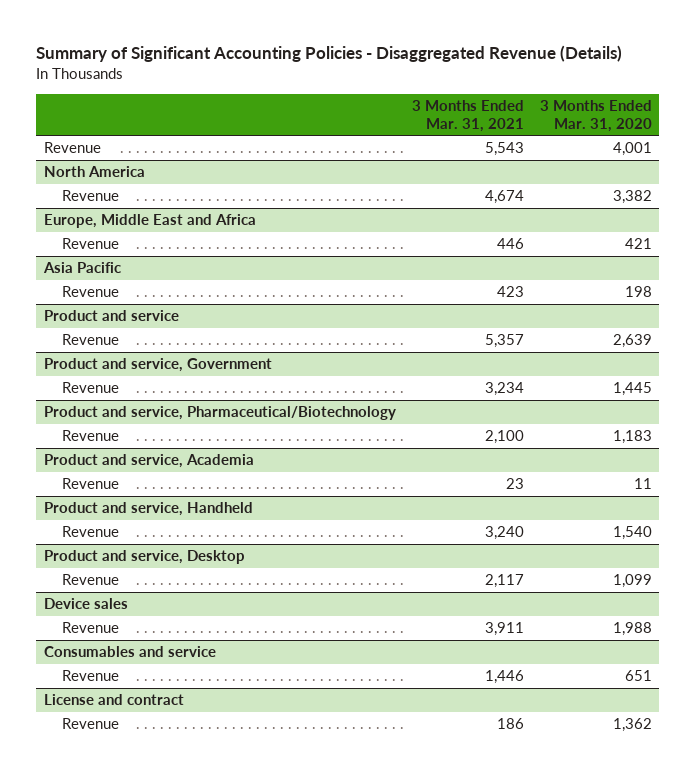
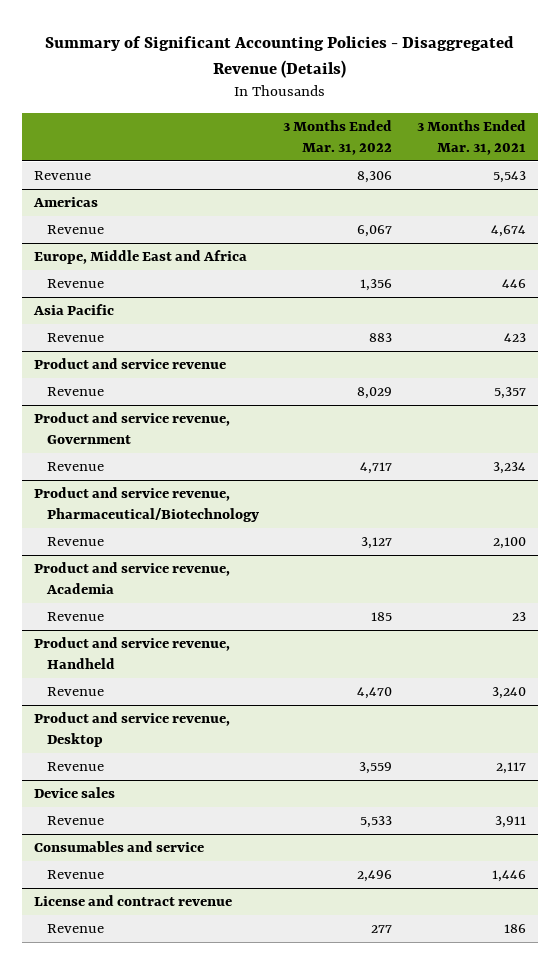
- | 3 Months Ended Mar. 31, 2021 | 3 Months Ended Mar. 31, 2020
+ | 3 Months Ended Mar. 31, 2022 | 3 Months Ended Mar. 31, 2021
- North America
+ Americas
- Product and service
+ Product and service revenue
- Product and service, Government
+ Product and service revenue, Government
- Product and service, Pharmaceutical/Biotechnology
+ Product and service revenue, Pharmaceutical/Biotechnology
- Product and service, Academia
+ Product and service revenue, Academia
- Product and service, Handheld
+ Product and service revenue, Handheld
- Product and service, Desktop
+ Product and service revenue, Desktop
- License and contract
+ License and contract revenue

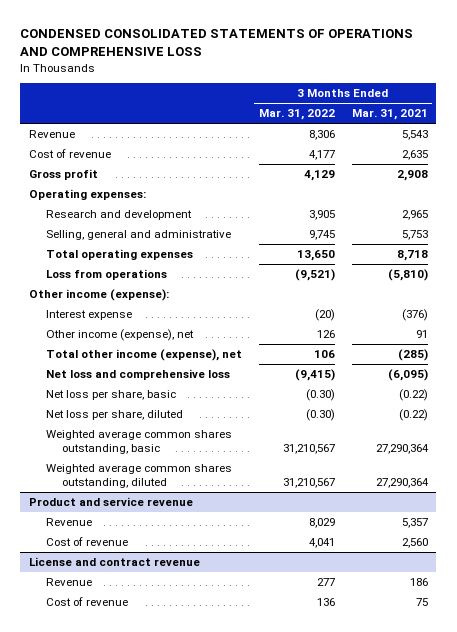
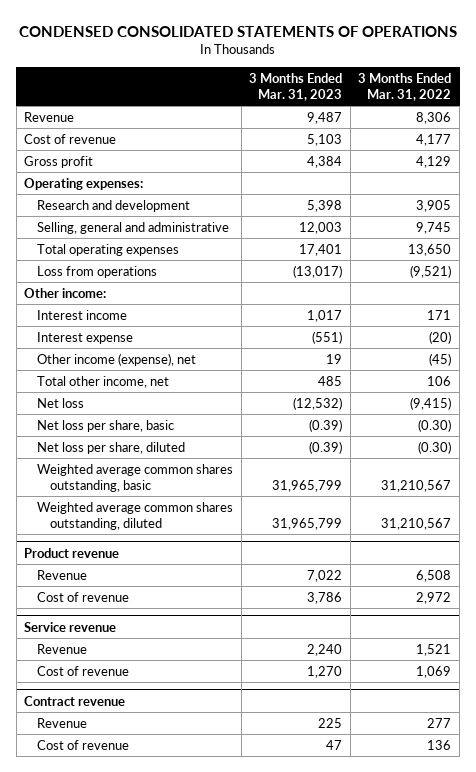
- CONDENSED CONSOLIDATED STATEMENTS OF OPERATIONS AND COMPREHENSIVE LOSS
+ CONDENSED CONSOLIDATED STATEMENTS OF OPERATIONS
- | 3 Months Ended Mar. 31, 2022 | 3 Months Ended Mar. 31, 2021
+ | 3 Months Ended Mar. 31, 2023 | 3 Months Ended Mar. 31, 2022
- Other income (expense):
+ Other income:
+ Interest income | 1,017 | 171
- Other income (expense), net | 126 | 91
- Total other income (expense), net | 106 | (285)
- Net loss and comprehensive loss | (9,415) | (6,095)
+ Other income (expense), net | 19 | (45)
+ Total other income, net | 485 | 106
+ Net loss | (12,532) | (9,415)
- Product and service revenue
- Revenue | 8,029 | 5,357
- Cost of revenue | 4,041 | 2,560
- License and contract revenue
+ Product revenue
+ Revenue | 7,022 | 6,508
+ Cost of revenue | 3,786 | 2,972
+ Service revenue
+ Revenue | 2,240 | 1,521
+ Cost of revenue | 1,270 | 1,069
+ Contract revenue

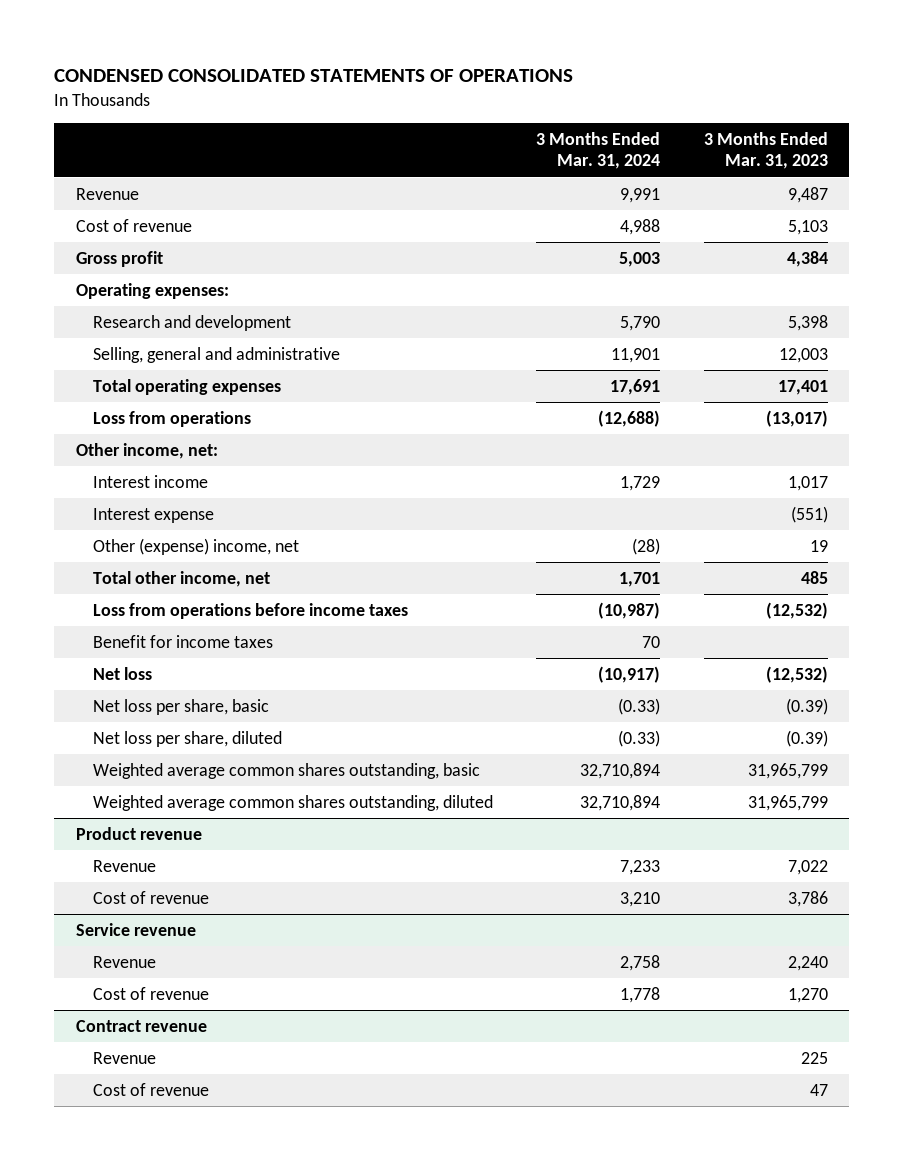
- | 3 Months Ended Mar. 31, 2023 | 3 Months Ended Mar. 31, 2022
+ | 3 Months Ended Mar. 31, 2024 | 3 Months Ended Mar. 31, 2023
- Other income:
+ Other income, net:
- Other income (expense), net | 19 | (45)
+ Other (expense) income, net | (28) | 19
+ Loss from operations before income taxes | (10,987) | (12,532)
+ Benefit for income taxes | 70 |

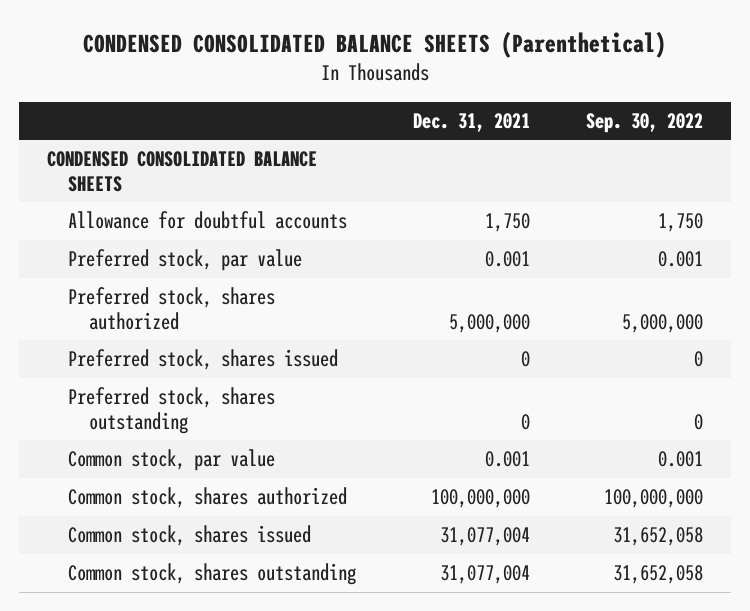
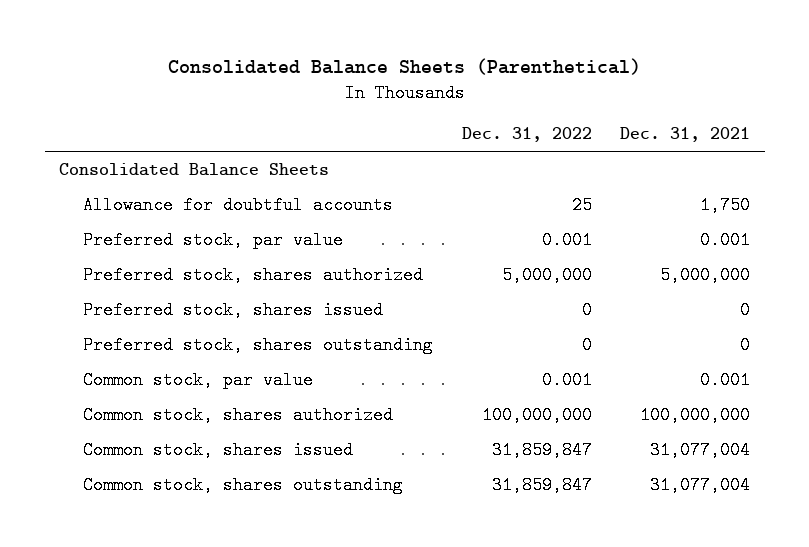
- CONDENSED CONSOLIDATED BALANCE SHEETS (Parenthetical)
+ Consolidated Balance Sheets (Parenthetical)
- | Dec. 31, 2021 | Sep. 30, 2022
+ | Dec. 31, 2022 | Dec. 31, 2021
- CONDENSED CONSOLIDATED BALANCE SHEETS
+ Consolidated Balance Sheets

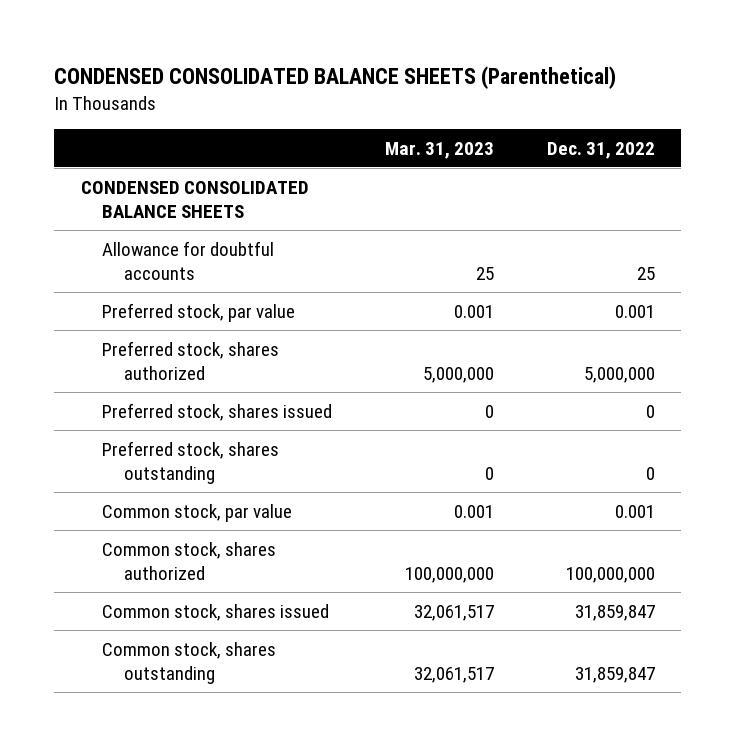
- Consolidated Balance Sheets (Parenthetical)
+ CONDENSED CONSOLIDATED BALANCE SHEETS (Parenthetical)
- | Dec. 31, 2022 | Dec. 31, 2021
+ | Mar. 31, 2023 | Dec. 31, 2022
- Consolidated Balance Sheets
+ CONDENSED CONSOLIDATED BALANCE SHEETS

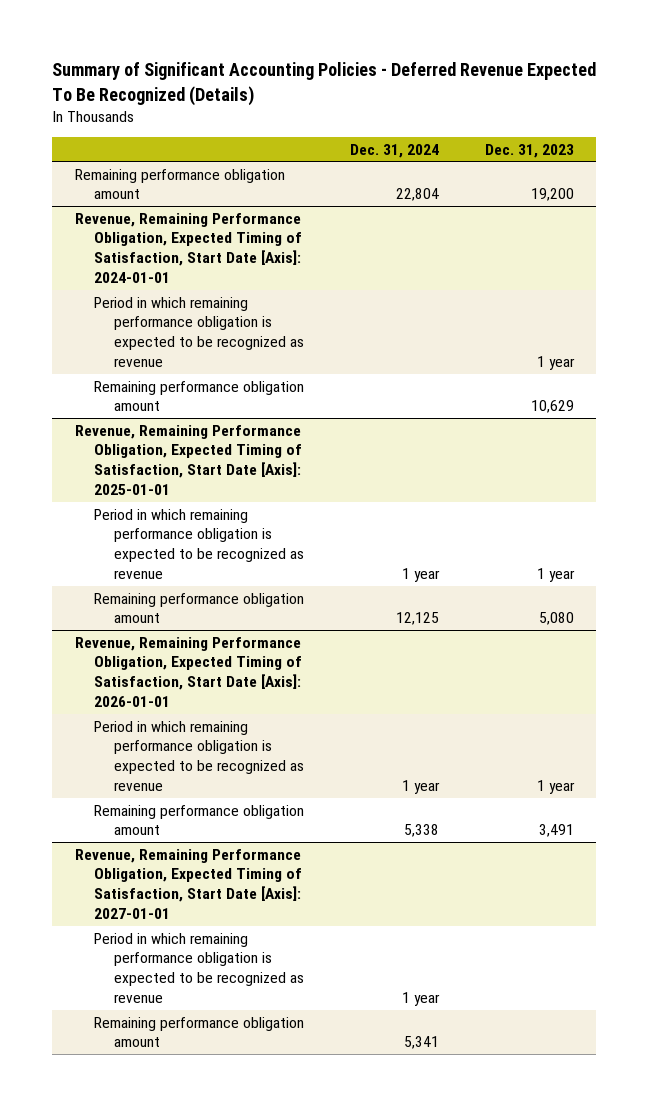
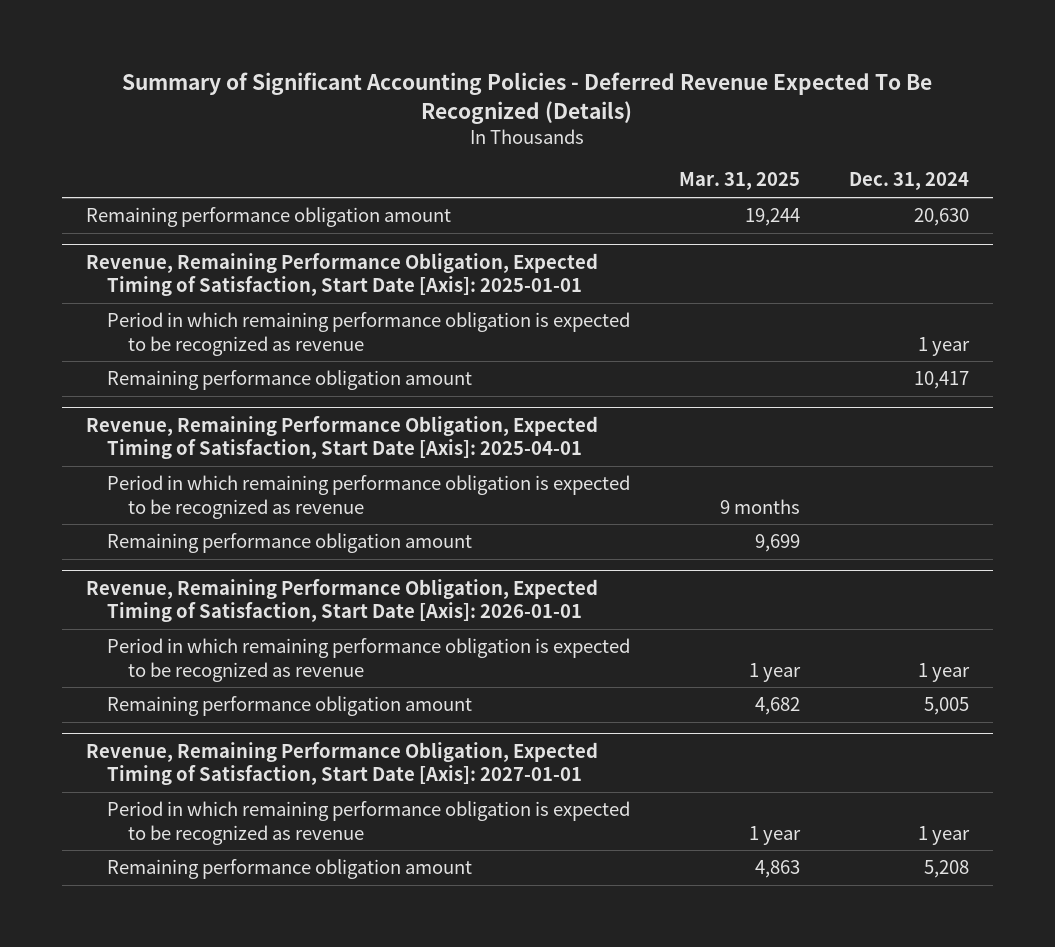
- | Dec. 31, 2024 | Dec. 31, 2023
+ | Mar. 31, 2025 | Dec. 31, 2024
- Remaining performance obligation amount | 22,804 | 19,200
- Revenue, Remaining Performance Obligation, Expected Timing of Satisfaction, Start Date [Axis]: 2024-01-01
- Period in which remaining performance obligation is expected to be recognized as revenue | | 1 year
- Remaining performance obligation amount | | 10,629
+ Remaining performance obligation amount | 19,244 | 20,630
@ Revenue, Remaining Performance Obligation, Expected Timing of Satisfaction, Start Date [Axis]: 2025-01-01
- Remaining performance obligation amount | 12,125 | 5,080
+ Remaining performance obligation amount | | 10,417
+ Revenue, Remaining Performance Obligation, Expected Timing of Satisfaction, Start Date [Axis]: 2025-04-01
+ Period in which remaining performance obligation is expected to be recognized as revenue | 9 months |
+ Remaining performance obligation amount | 9,699 |
@ Revenue, Remaining Performance Obligation, Expected Timing of Satisfaction, Start Date [Axis]: 2026-01-01
- Remaining performance obligation amount | 5,338 | 3,491
+ Remaining performance obligation amount | 4,682 | 5,005
@ Revenue, Remaining Performance Obligation, Expected Timing of Satisfaction, Start Date [Axis]: 2027-01-01
- Remaining performance obligation amount | 5,341 |
+ Remaining performance obligation amount | 4,863 | 5,208

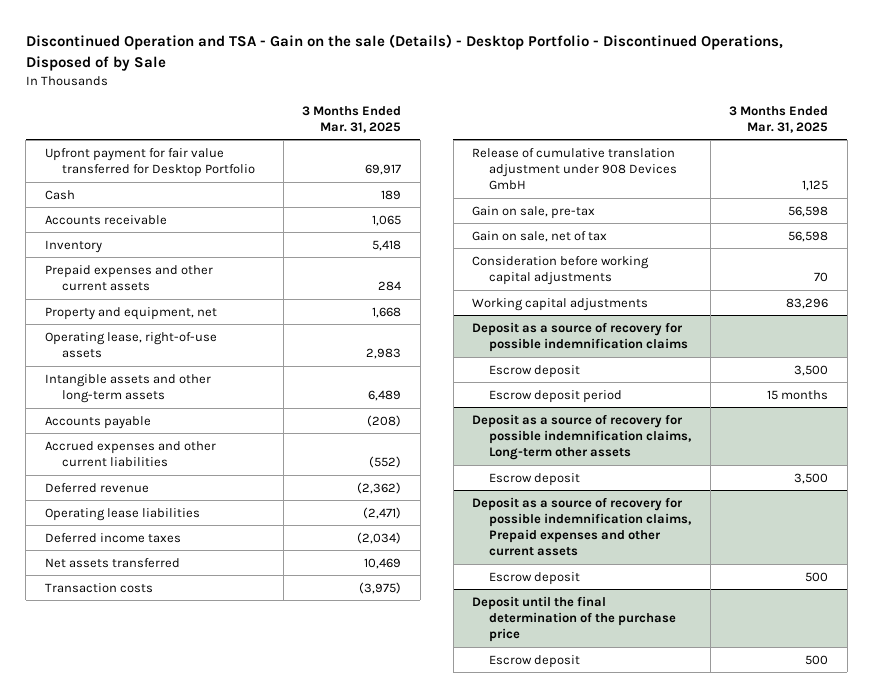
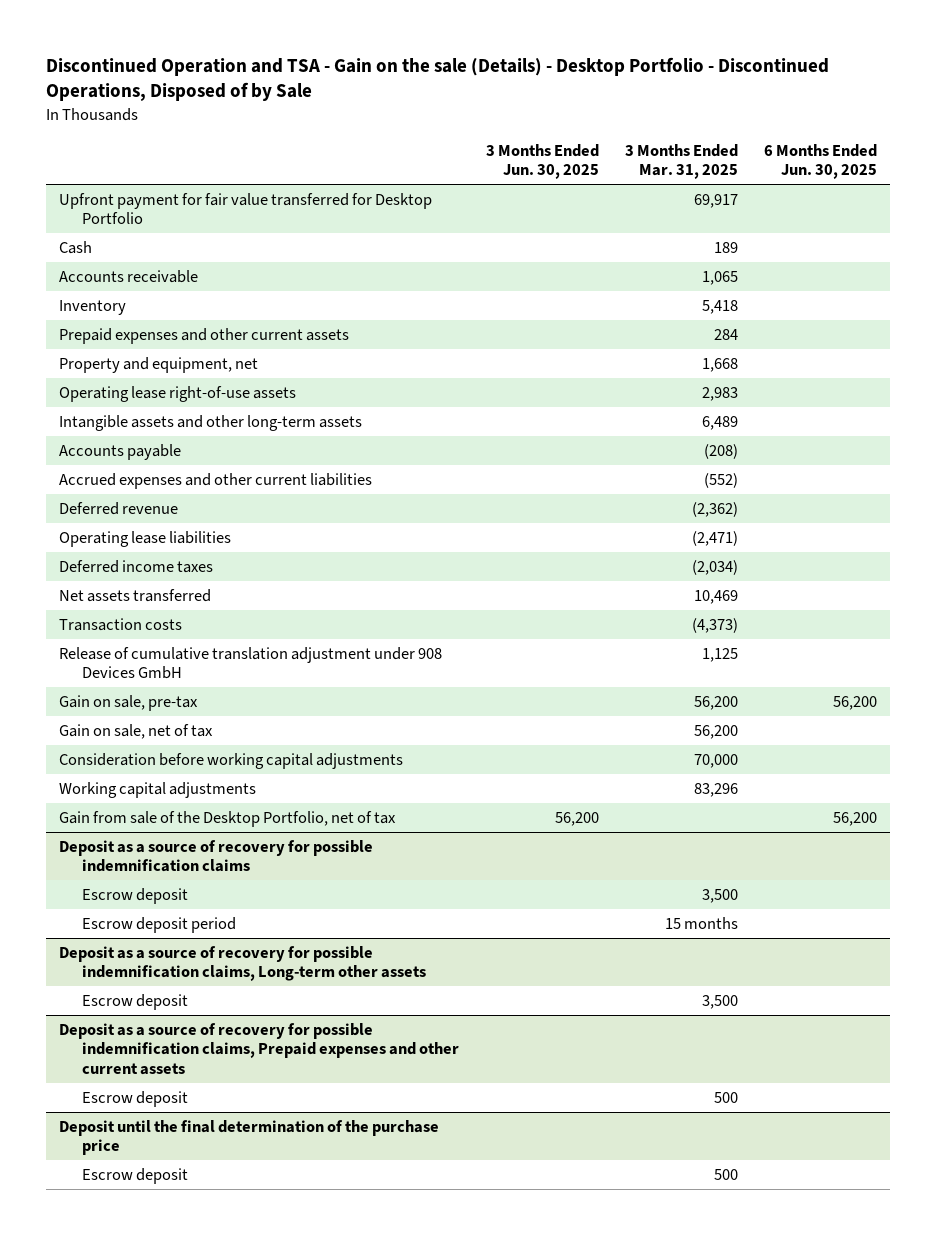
- | 3 Months Ended Mar. 31, 2025
+ | 3 Months Ended Jun. 30, 2025 | 3 Months Ended Mar. 31, 2025 | 6 Months Ended Jun. 30, 2025
- Operating lease, right-of-use assets | 2,983
+ Operating lease right-of-use assets | | 2,983 |
- Transaction costs | (3,975)
+ Transaction costs | | (4,373) |
- Gain on sale, pre-tax | 56,598
- Gain on sale, net of tax | 56,598
- Consideration before working capital adjustments | 70
+ Gain on sale, pre-tax | | 56,200 | 56,200
+ Gain on sale, net of tax | | 56,200 |
+ Consideration before working capital adjustments | | 70,000 |
+ Gain from sale of the Desktop Portfolio, net of tax | 56,200 | | 56,200

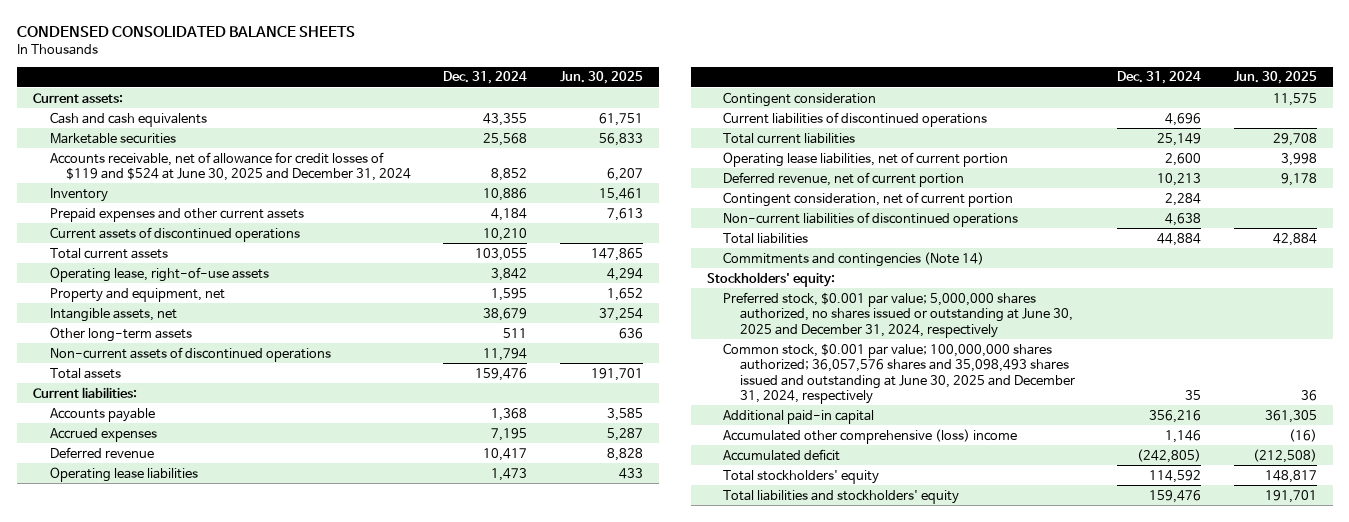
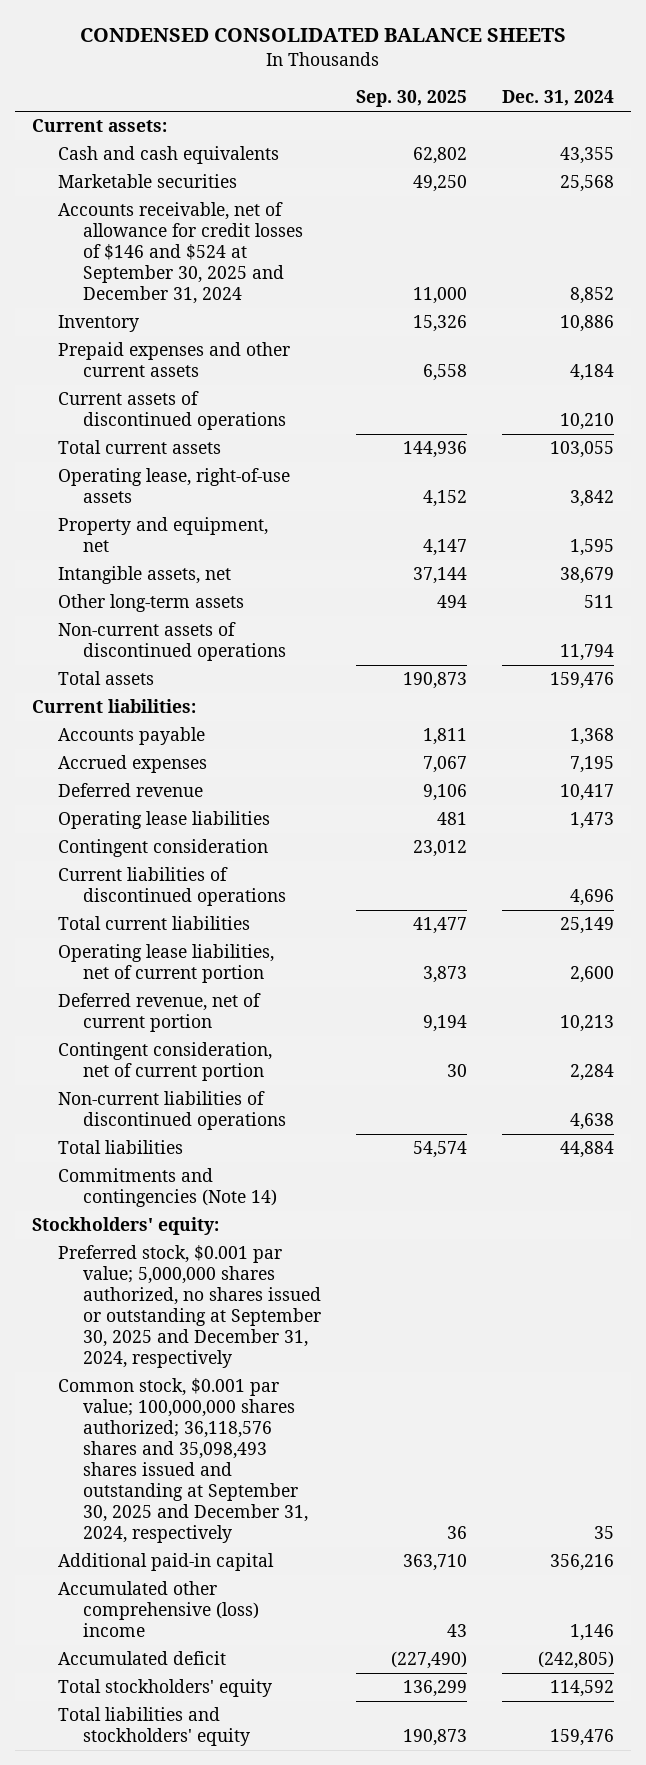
- | Dec. 31, 2024 | Jun. 30, 2025
+ | Sep. 30, 2025 | Dec. 31, 2024
- Accounts receivable, net of allowance for credit losses of $119 and $524 at June 30, 2025 and December 31, 2024 | 8,852 | 6,207
+ Accounts receivable, net of allowance for credit losses of $146 and $524 at September 30, 2025 and December 31, 2024 | 11,000 | 8,852
- Preferred stock, $0.001 par value; 5,000,000 shares authorized, no shares issued or outstanding at June 30, 2025 and December 31, 2024, respectively
- Common stock, $0.001 par value; 100,000,000 shares authorized; 36,057,576 shares and 35,098,493 shares issued and outstanding at June 30, 2025 and December 31, 2024, respectively | 35 | 36
+ Preferred stock, $0.001 par value; 5,000,000 shares authorized, no shares issued or outstanding at September 30, 2025 and December 31, 2024, respectively
+ Common stock, $0.001 par value; 100,000,000 shares authorized; 36,118,576 shares and 35,098,493 shares issued and outstanding at September 30, 2025 and December 31, 2024, respectively | 36 | 35

